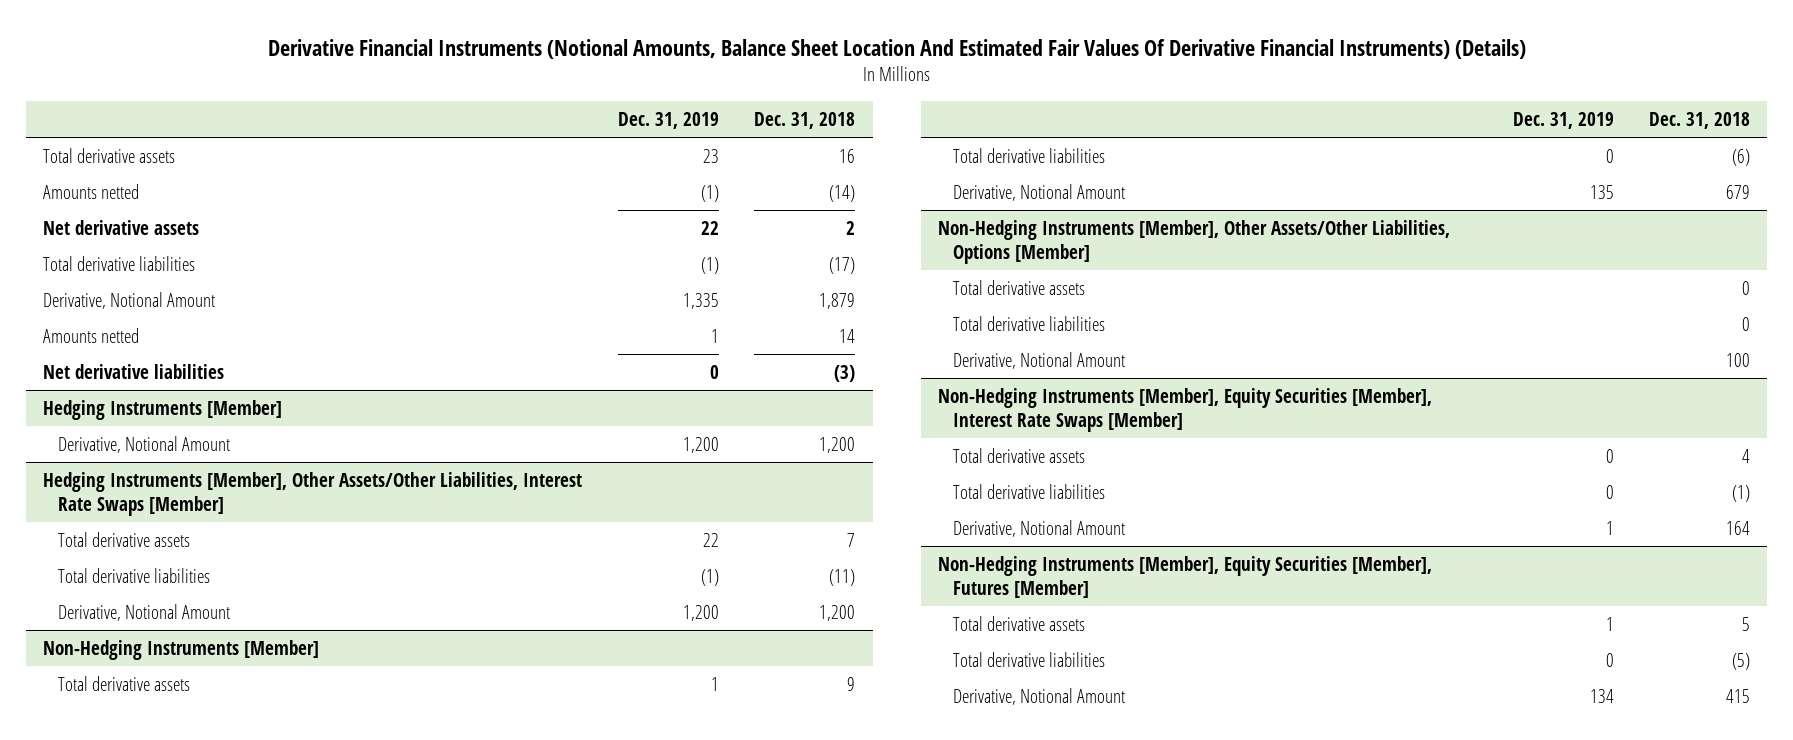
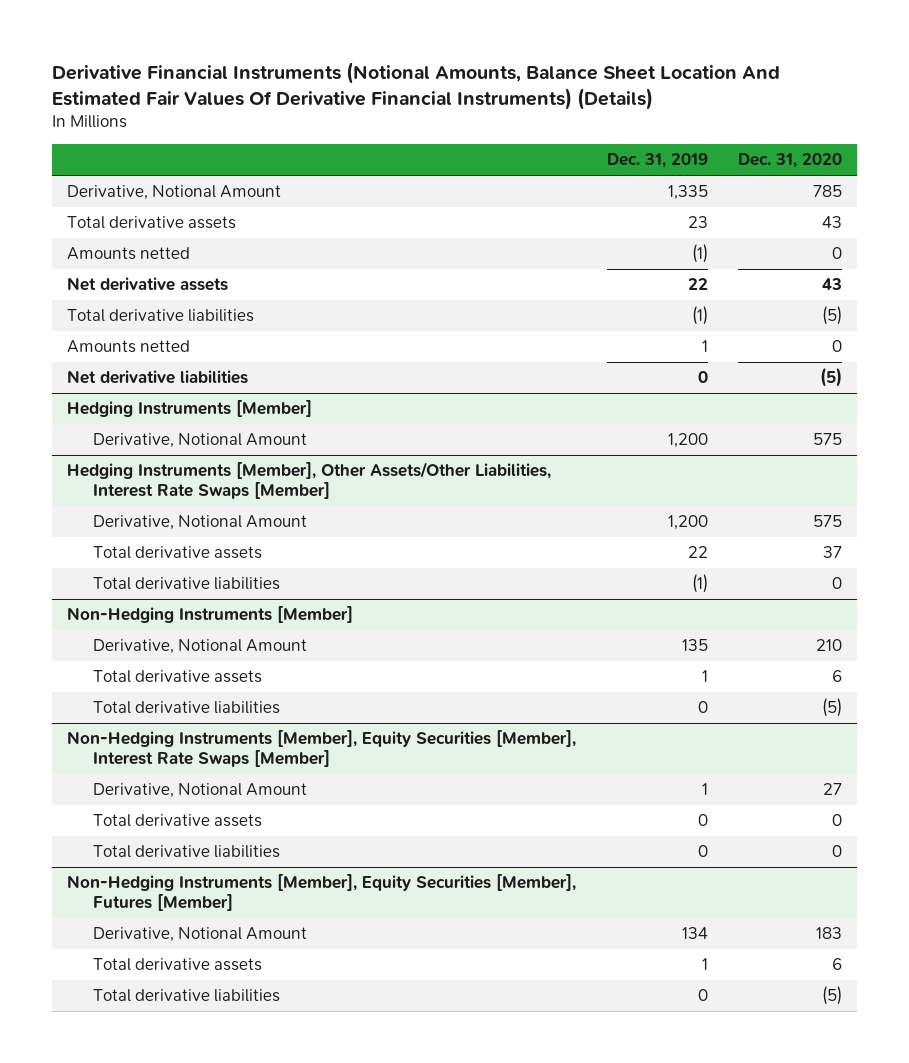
- | Dec. 31, 2019 | Dec. 31, 2018
+ | Dec. 31, 2019 | Dec. 31, 2020
moved up: Derivative, Notional Amount | 1,335 | 785
@ Hedging Instruments [Member], Other Assets/Other Liabilities, Interest Rate Swaps [Member]
moved up: Derivative, Notional Amount | 1,200 | 575
@ Non-Hedging Instruments [Member]
moved up: Derivative, Notional Amount | 135 | 210
- Non-Hedging Instruments [Member], Other Assets/Other Liabilities, Options [Member]
- Total derivative assets | | 0
- Total derivative liabilities | | 0
- Derivative, Notional Amount | | 100
@ Non-Hedging Instruments [Member], Equity Securities [Member], Interest Rate Swaps [Member]
moved up: Derivative, Notional Amount | 1 | 27
@ Non-Hedging Instruments [Member], Equity Securities [Member], Futures [Member]
moved up: Derivative, Notional Amount | 134 | 183

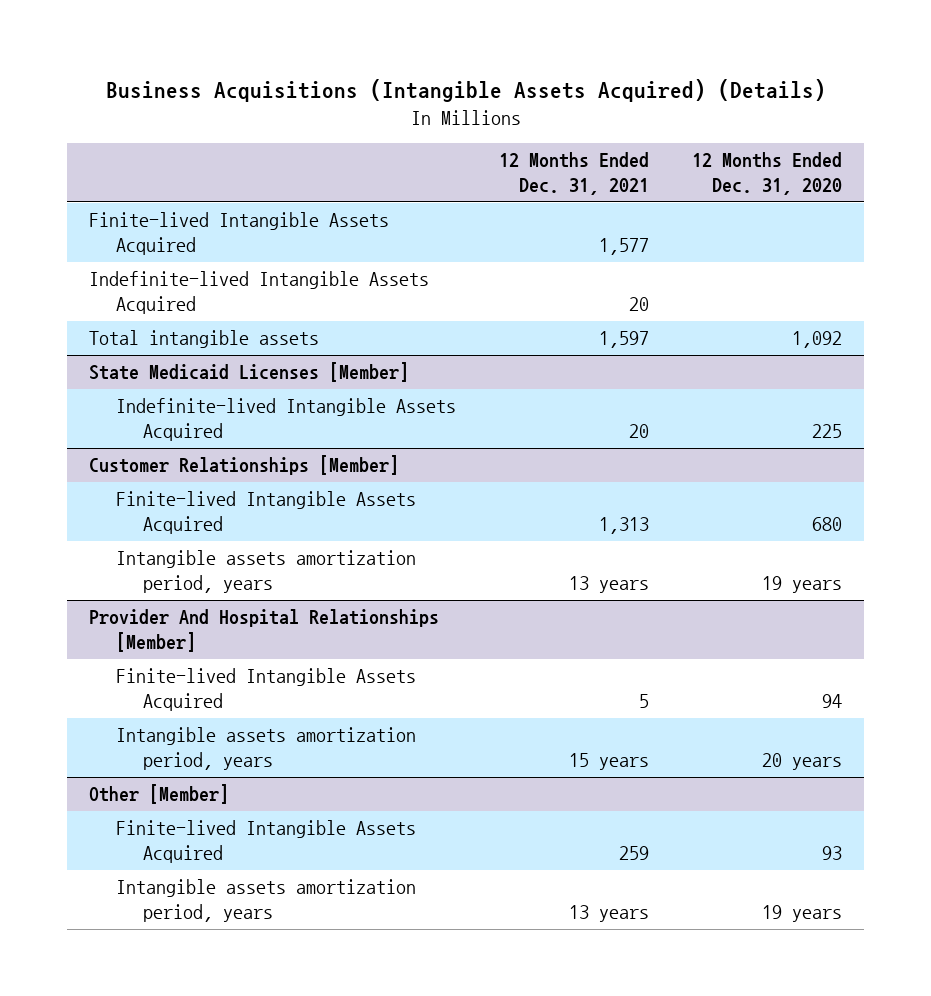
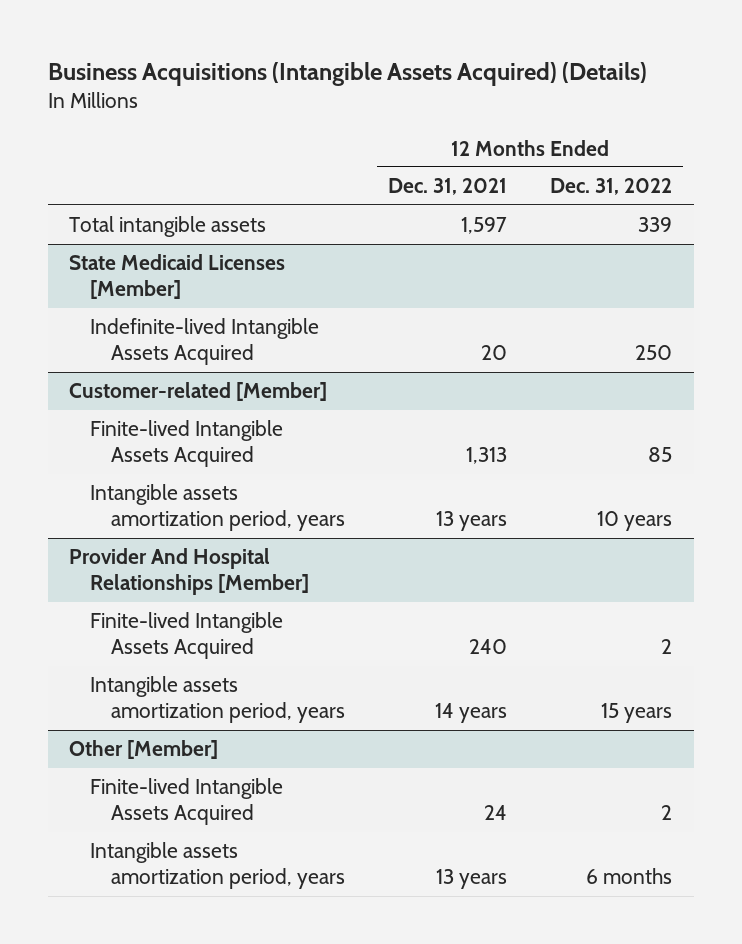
- | 12 Months Ended Dec. 31, 2021 | 12 Months Ended Dec. 31, 2020
+ | 12 Months Ended Dec. 31, 2021 | 12 Months Ended Dec. 31, 2022
- Finite-lived Intangible Assets Acquired | 1,577 |
- Indefinite-lived Intangible Assets Acquired | 20 |
- Customer Relationships [Member]
+ Customer-related [Member]
@ Provider And Hospital Relationships [Member]
- Finite-lived Intangible Assets Acquired | 5 | 94
- Intangible assets amortization period, years | 15 years | 20 years
+ Finite-lived Intangible Assets Acquired | 240 | 2
+ Intangible assets amortization period, years | 14 years | 15 years
@ Other [Member]
- Finite-lived Intangible Assets Acquired | 259 | 93
+ Finite-lived Intangible Assets Acquired | 24 | 2

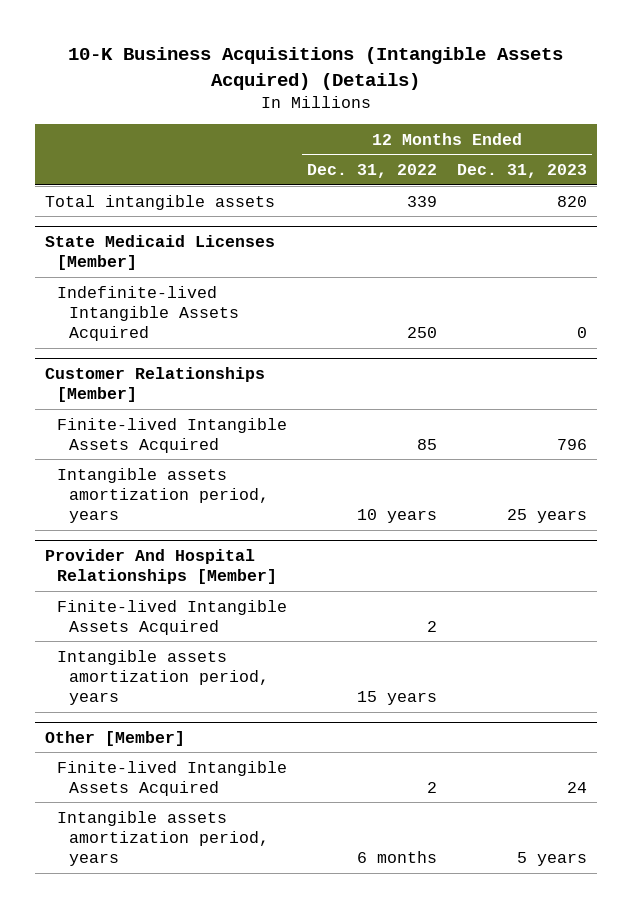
- Business Acquisitions (Intangible Assets Acquired) (Details)
+ 10-K Business Acquisitions (Intangible Assets Acquired) (Details)
- | 12 Months Ended Dec. 31, 2021 | 12 Months Ended Dec. 31, 2022
+ | 12 Months Ended Dec. 31, 2022 | 12 Months Ended Dec. 31, 2023
- Customer-related [Member]
+ Customer Relationships [Member]

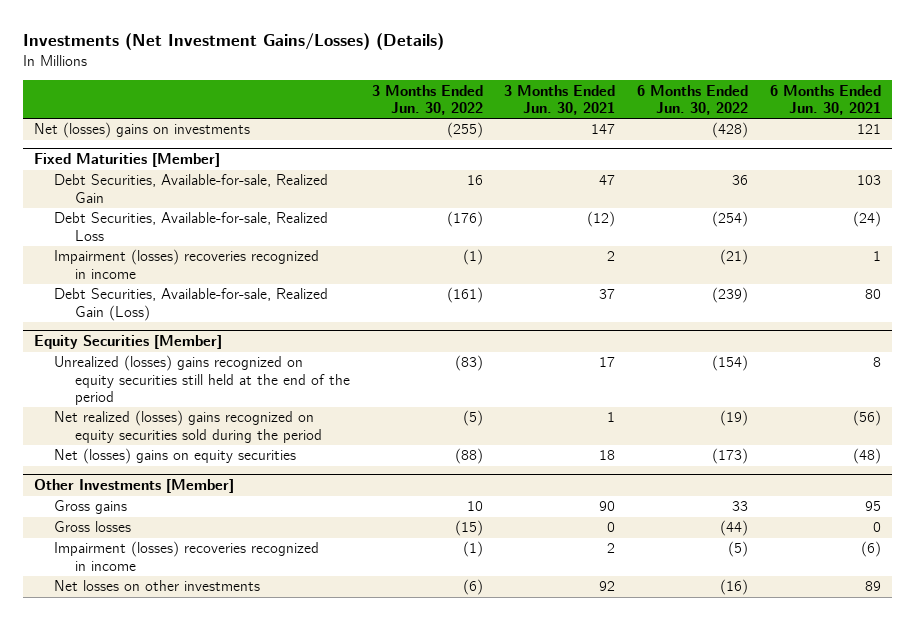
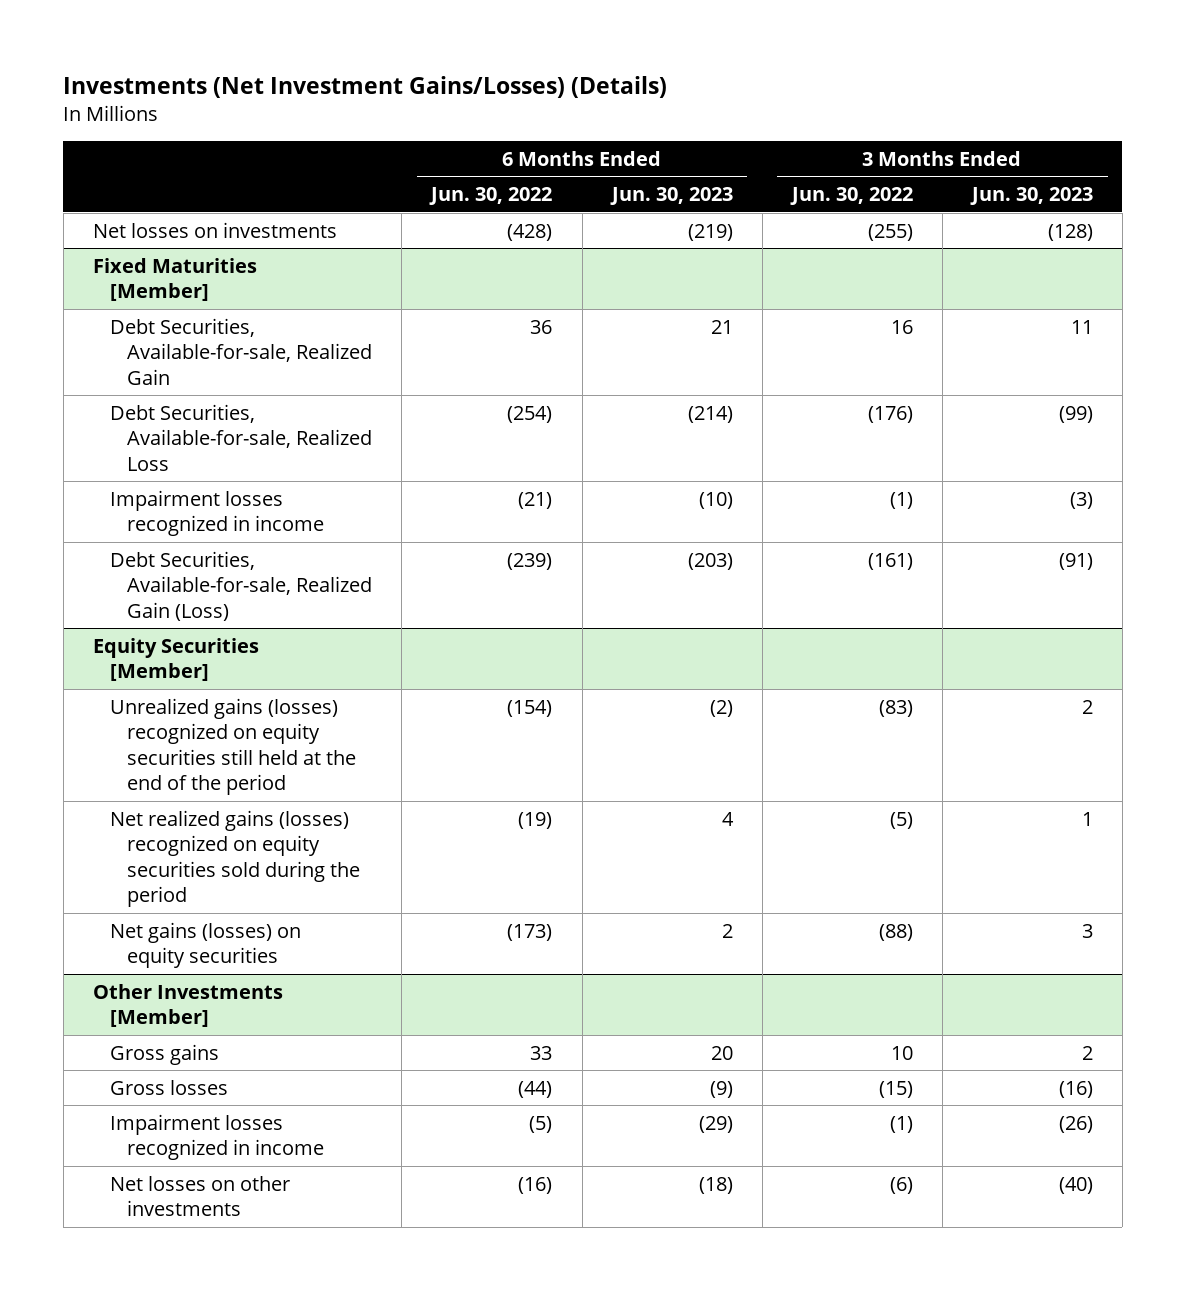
- | 3 Months Ended Jun. 30, 2022 | 3 Months Ended Jun. 30, 2021 | 6 Months Ended Jun. 30, 2022 | 6 Months Ended Jun. 30, 2021
+ | 6 Months Ended Jun. 30, 2022 | 6 Months Ended Jun. 30, 2023 | 3 Months Ended Jun. 30, 2022 | 3 Months Ended Jun. 30, 2023
- Net (losses) gains on investments | (255) | 147 | (428) | 121
+ Net losses on investments | (428) | (219) | (255) | (128)
@ Fixed Maturities [Member]
- Impairment (losses) recoveries recognized in income | (1) | 2 | (21) | 1
+ Impairment losses recognized in income | (21) | (10) | (1) | (3)
@ Equity Securities [Member]
- Unrealized (losses) gains recognized on equity securities still held at the end of the period | (83) | 17 | (154) | 8
- Net realized (losses) gains recognized on equity securities sold during the period | (5) | 1 | (19) | (56)
- Net (losses) gains on equity securities | (88) | 18 | (173) | (48)
+ Unrealized gains (losses) recognized on equity securities still held at the end of the period | (154) | (2) | (83) | 2
+ Net realized gains (losses) recognized on equity securities sold during the period | (19) | 4 | (5) | 1
+ Net gains (losses) on equity securities | (173) | 2 | (88) | 3
@ Other Investments [Member]
- Impairment (losses) recoveries recognized in income | (1) | 2 | (5) | (6)
+ Impairment losses recognized in income | (5) | (29) | (1) | (26)

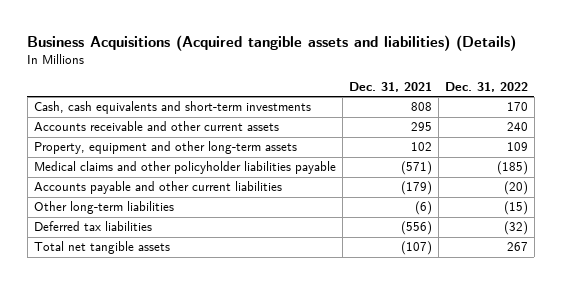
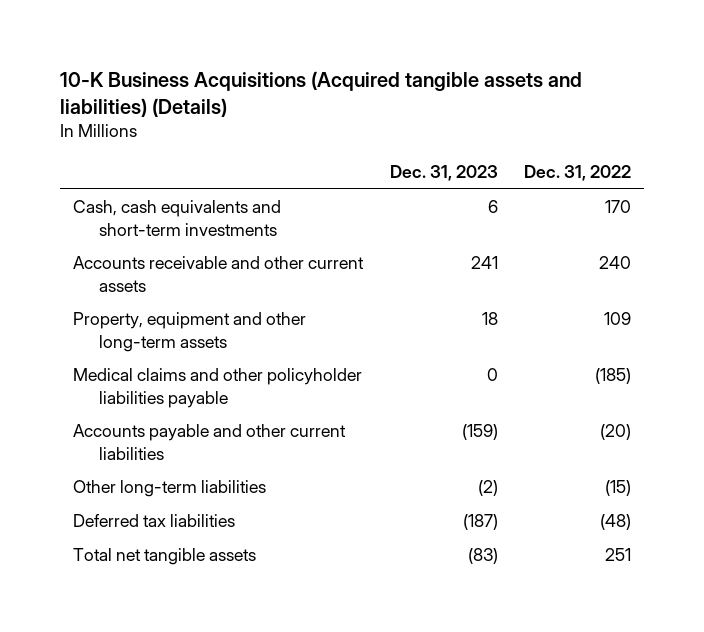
- Business Acquisitions (Acquired tangible assets and liabilities) (Details)
+ 10-K Business Acquisitions (Acquired tangible assets and liabilities) (Details)
- | Dec. 31, 2021 | Dec. 31, 2022
+ | Dec. 31, 2023 | Dec. 31, 2022
- Deferred tax liabilities | (556) | (32)
- Total net tangible assets | (107) | 267
+ Deferred tax liabilities | (187) | (48)
+ Total net tangible assets | (83) | 251

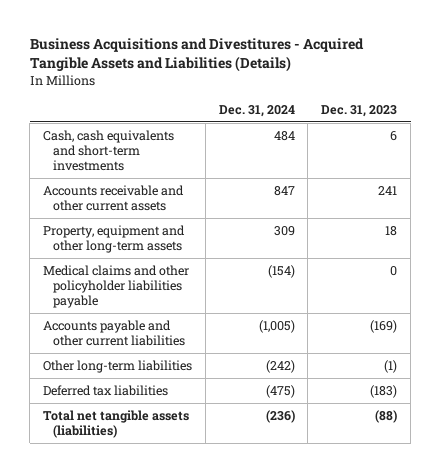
- 10-K Business Acquisitions (Acquired tangible assets and liabilities) (Details)
+ Business Acquisitions and Divestitures - Acquired Tangible Assets and Liabilities (Details)
- | Dec. 31, 2023 | Dec. 31, 2022
+ | Dec. 31, 2024 | Dec. 31, 2023
- Accounts payable and other current liabilities | (159) | (20)
- Other long-term liabilities | (2) | (15)
- Deferred tax liabilities | (187) | (48)
- Total net tangible assets | (83) | 251
+ Accounts payable and other current liabilities | (1,005) | (169)
+ Other long-term liabilities | (242) | (1)
+ Deferred tax liabilities | (475) | (183)
+ Total net tangible assets (liabilities) | (236) | (88)

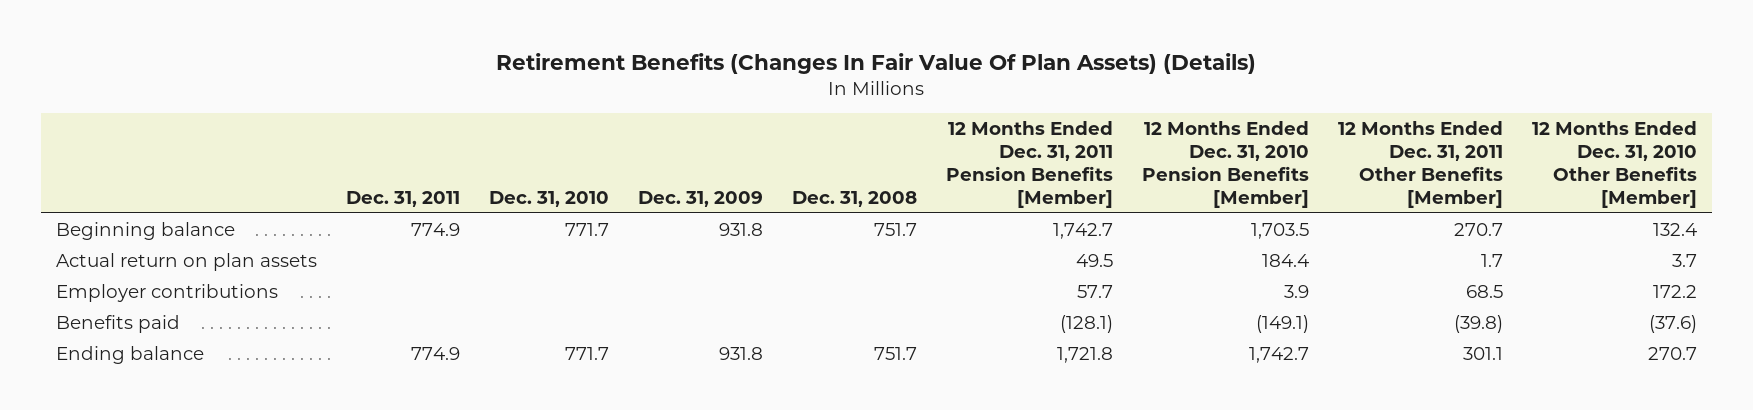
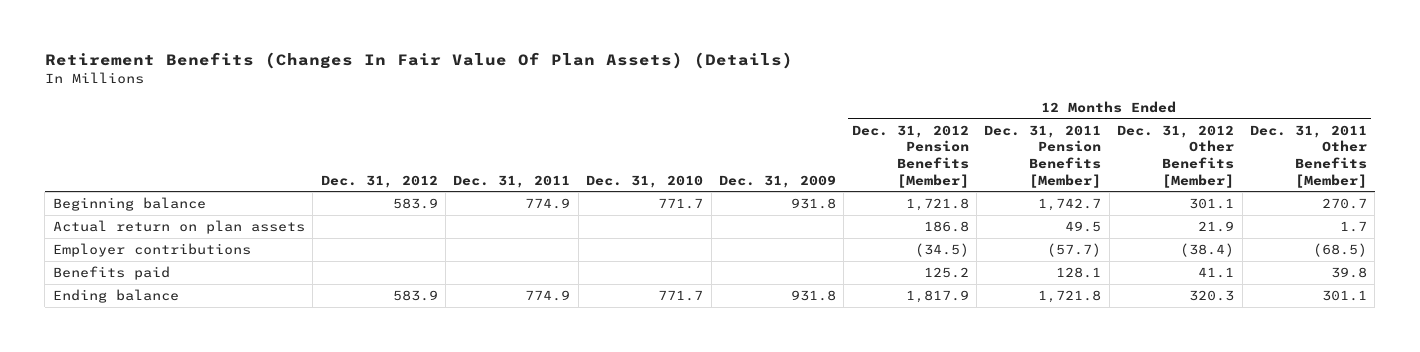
- | Dec. 31, 2011 | Dec. 31, 2010 | Dec. 31, 2009 | Dec. 31, 2008 | 12 Months Ended Dec. 31, 2011 Pension Benefits [Member] | 12 Months Ended Dec. 31, 2010 Pension Benefits [Member] | 12 Months Ended Dec. 31, 2011 Other Benefits [Member] | 12 Months Ended Dec. 31, 2010 Other Benefits [Member]
+ | Dec. 31, 2012 | Dec. 31, 2011 | Dec. 31, 2010 | Dec. 31, 2009 | 12 Months Ended Dec. 31, 2012 Pension Benefits [Member] | 12 Months Ended Dec. 31, 2011 Pension Benefits [Member] | 12 Months Ended Dec. 31, 2012 Other Benefits [Member] | 12 Months Ended Dec. 31, 2011 Other Benefits [Member]
- Employer contributions | | | | | 57.7 | 3.9 | 68.5 | 172.2
- Benefits paid | | | | | (128.1) | (149.1) | (39.8) | (37.6)
+ Employer contributions | | | | | (34.5) | (57.7) | (38.4) | (68.5)
+ Benefits paid | | | | | 125.2 | 128.1 | 41.1 | 39.8

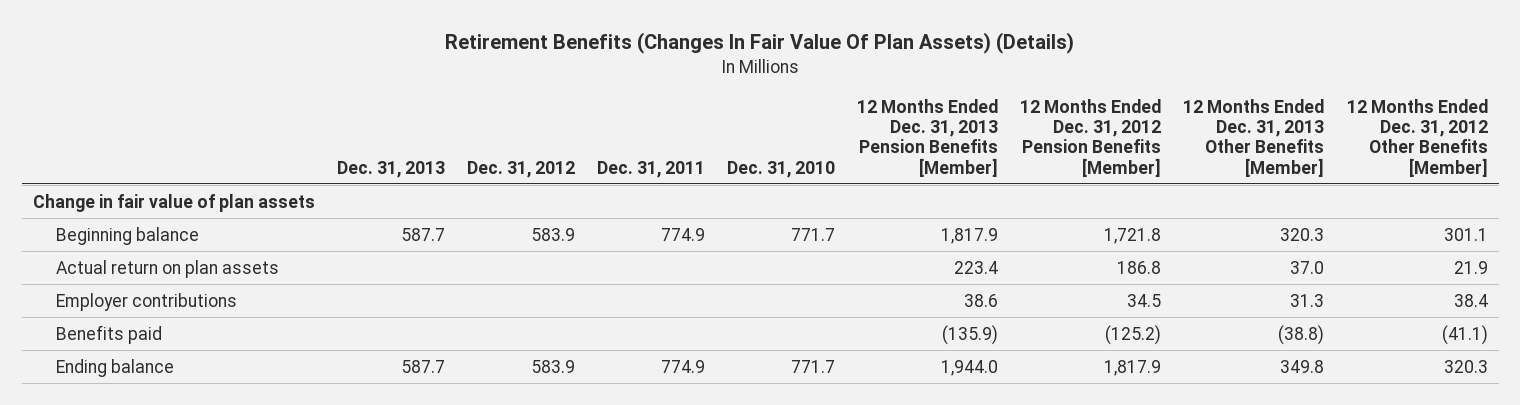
- | Dec. 31, 2012 | Dec. 31, 2011 | Dec. 31, 2010 | Dec. 31, 2009 | 12 Months Ended Dec. 31, 2012 Pension Benefits [Member] | 12 Months Ended Dec. 31, 2011 Pension Benefits [Member] | 12 Months Ended Dec. 31, 2012 Other Benefits [Member] | 12 Months Ended Dec. 31, 2011 Other Benefits [Member]
+ | Dec. 31, 2013 | Dec. 31, 2012 | Dec. 31, 2011 | Dec. 31, 2010 | 12 Months Ended Dec. 31, 2013 Pension Benefits [Member] | 12 Months Ended Dec. 31, 2012 Pension Benefits [Member] | 12 Months Ended Dec. 31, 2013 Other Benefits [Member] | 12 Months Ended Dec. 31, 2012 Other Benefits [Member]
+ Change in fair value of plan assets
- Employer contributions | | | | | (34.5) | (57.7) | (38.4) | (68.5)
- Benefits paid | | | | | 125.2 | 128.1 | 41.1 | 39.8
+ Employer contributions | | | | | 38.6 | 34.5 | 31.3 | 38.4
+ Benefits paid | | | | | (135.9) | (125.2) | (38.8) | (41.1)

